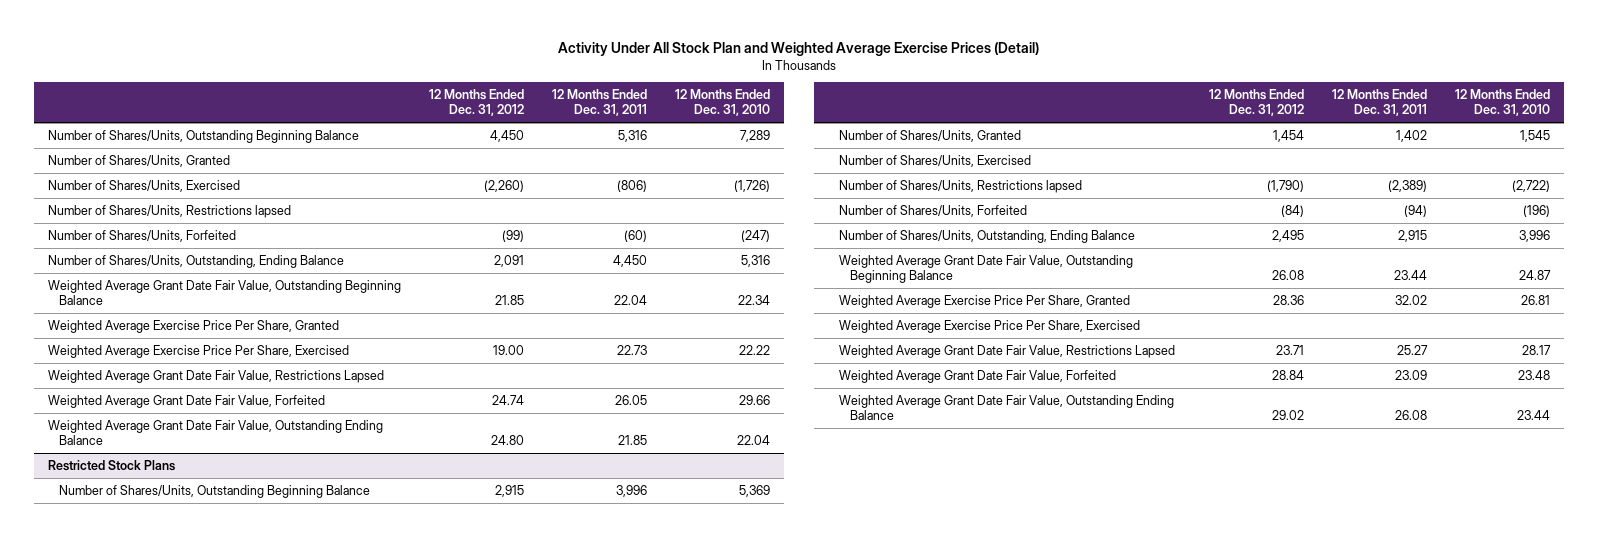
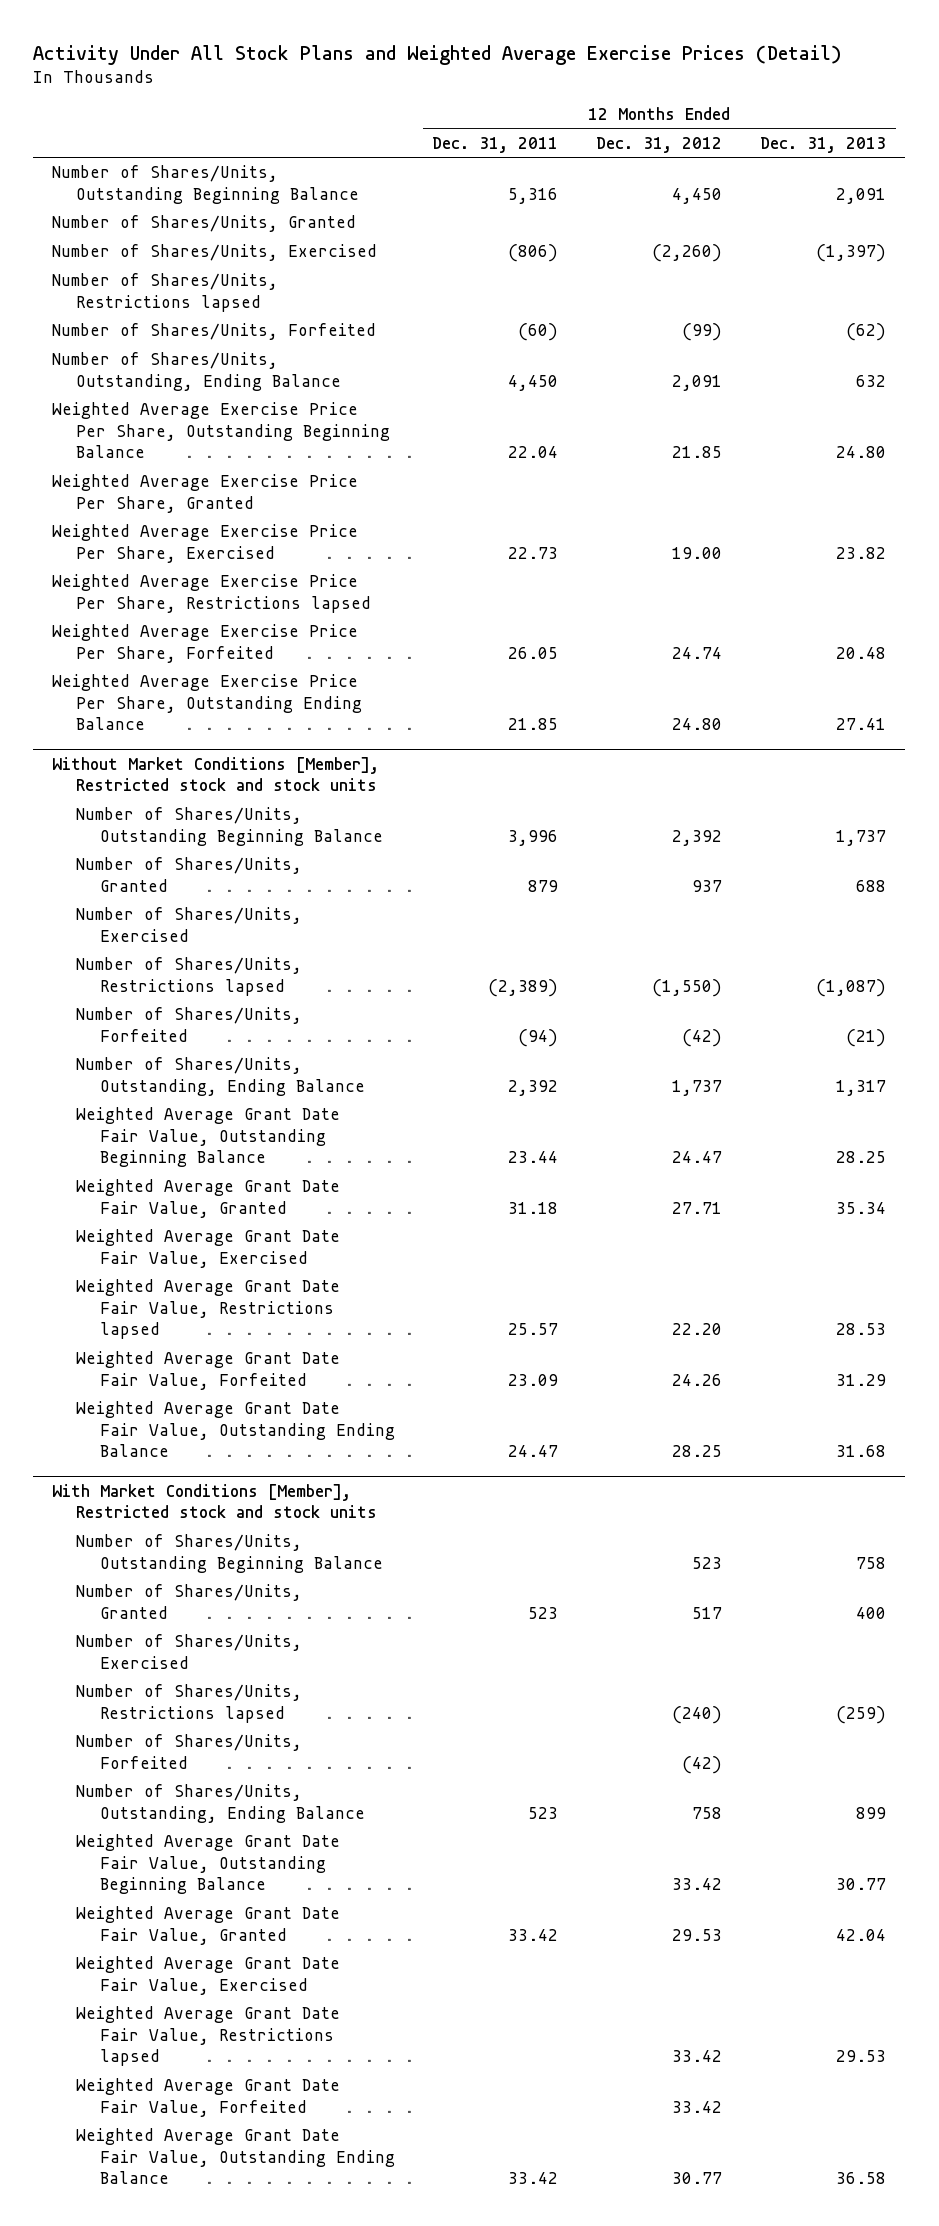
- Activity Under All Stock Plan and Weighted Average Exercise Prices (Detail)
+ Activity Under All Stock Plans and Weighted Average Exercise Prices (Detail)
- | 12 Months Ended Dec. 31, 2012 | 12 Months Ended Dec. 31, 2011 | 12 Months Ended Dec. 31, 2010
+ | 12 Months Ended Dec. 31, 2011 | 12 Months Ended Dec. 31, 2012 | 12 Months Ended Dec. 31, 2013
- Weighted Average Grant Date Fair Value, Outstanding Beginning Balance | 21.85 | 22.04 | 22.34
+ Weighted Average Exercise Price Per Share, Outstanding Beginning Balance | 22.04 | 21.85 | 24.80
- Weighted Average Grant Date Fair Value, Restrictions Lapsed
- Weighted Average Grant Date Fair Value, Forfeited | 24.74 | 26.05 | 29.66
- Weighted Average Grant Date Fair Value, Outstanding Ending Balance | 24.80 | 21.85 | 22.04
- Restricted Stock Plans
- Number of Shares/Units, Outstanding Beginning Balance | 2,915 | 3,996 | 5,369
- Number of Shares/Units, Granted | 1,454 | 1,402 | 1,545
+ Weighted Average Exercise Price Per Share, Restrictions lapsed
+ Weighted Average Exercise Price Per Share, Forfeited | 26.05 | 24.74 | 20.48
+ Weighted Average Exercise Price Per Share, Outstanding Ending Balance | 21.85 | 24.80 | 27.41
+ Without Market Conditions [Member], Restricted stock and stock units
+ Number of Shares/Units, Outstanding Beginning Balance | 3,996 | 2,392 | 1,737
+ Number of Shares/Units, Granted | 879 | 937 | 688
- Number of Shares/Units, Restrictions lapsed | (1,790) | (2,389) | (2,722)
- Number of Shares/Units, Forfeited | (84) | (94) | (196)
- Number of Shares/Units, Outstanding, Ending Balance | 2,495 | 2,915 | 3,996
- Weighted Average Grant Date Fair Value, Outstanding Beginning Balance | 26.08 | 23.44 | 24.87
- Weighted Average Exercise Price Per Share, Granted | 28.36 | 32.02 | 26.81
- Weighted Average Exercise Price Per Share, Exercised
- Weighted Average Grant Date Fair Value, Restrictions Lapsed | 23.71 | 25.27 | 28.17
- Weighted Average Grant Date Fair Value, Forfeited | 28.84 | 23.09 | 23.48
- Weighted Average Grant Date Fair Value, Outstanding Ending Balance | 29.02 | 26.08 | 23.44
+ Number of Shares/Units, Restrictions lapsed | (2,389) | (1,550) | (1,087)
+ Number of Shares/Units, Forfeited | (94) | (42) | (21)
+ Number of Shares/Units, Outstanding, Ending Balance | 2,392 | 1,737 | 1,317
+ Weighted Average Grant Date Fair Value, Outstanding Beginning Balance | 23.44 | 24.47 | 28.25
+ Weighted Average Grant Date Fair Value, Granted | 31.18 | 27.71 | 35.34
+ Weighted Average Grant Date Fair Value, Exercised
+ Weighted Average Grant Date Fair Value, Restrictions lapsed | 25.57 | 22.20 | 28.53
+ Weighted Average Grant Date Fair Value, Forfeited | 23.09 | 24.26 | 31.29
+ Weighted Average Grant Date Fair Value, Outstanding Ending Balance | 24.47 | 28.25 | 31.68
+ With Market Conditions [Member], Restricted stock and stock units
+ Number of Shares/Units, Outstanding Beginning Balance | | 523 | 758
+ Number of Shares/Units, Granted | 523 | 517 | 400
+ Number of Shares/Units, Exercised
+ Number of Shares/Units, Restrictions lapsed | | (240) | (259)
+ Number of Shares/Units, Forfeited | | (42) |
+ Number of Shares/Units, Outstanding, Ending Balance | 523 | 758 | 899
+ Weighted Average Grant Date Fair Value, Outstanding Beginning Balance | | 33.42 | 30.77
+ Weighted Average Grant Date Fair Value, Granted | 33.42 | 29.53 | 42.04
+ Weighted Average Grant Date Fair Value, Exercised
+ Weighted Average Grant Date Fair Value, Restrictions lapsed | | 33.42 | 29.53
+ Weighted Average Grant Date Fair Value, Forfeited | | 33.42 |
+ Weighted Average Grant Date Fair Value, Outstanding Ending Balance | 33.42 | 30.77 | 36.58

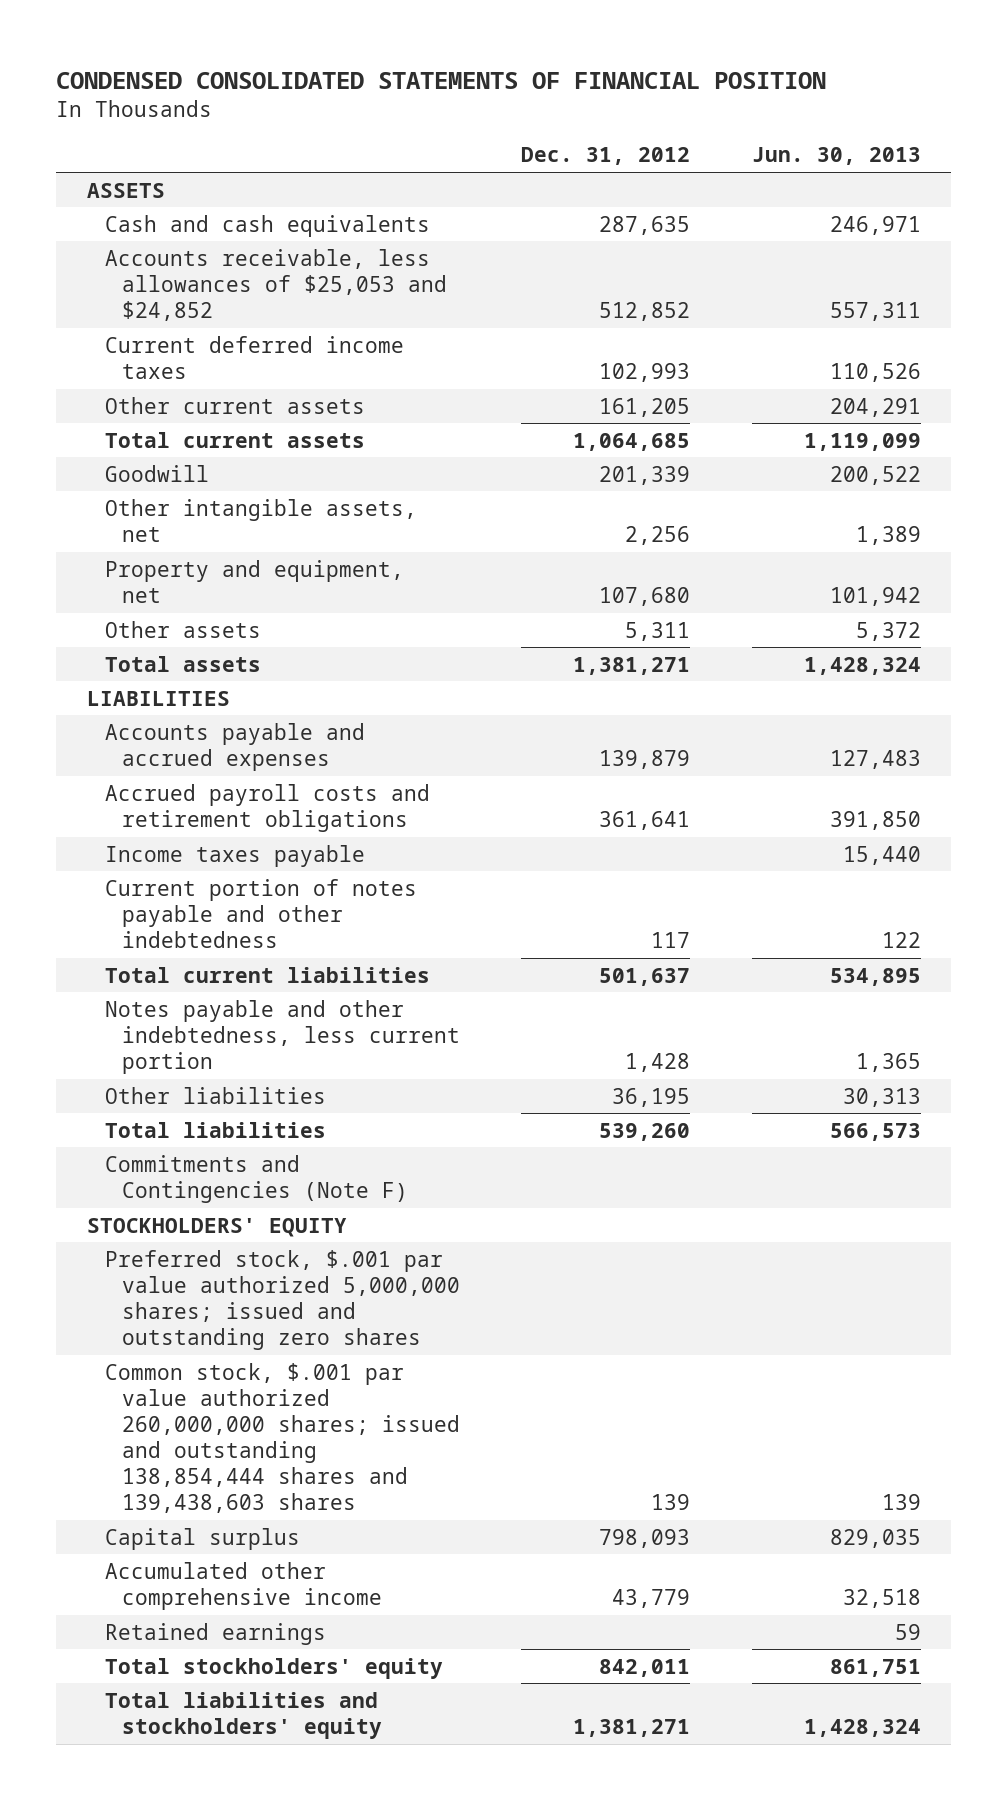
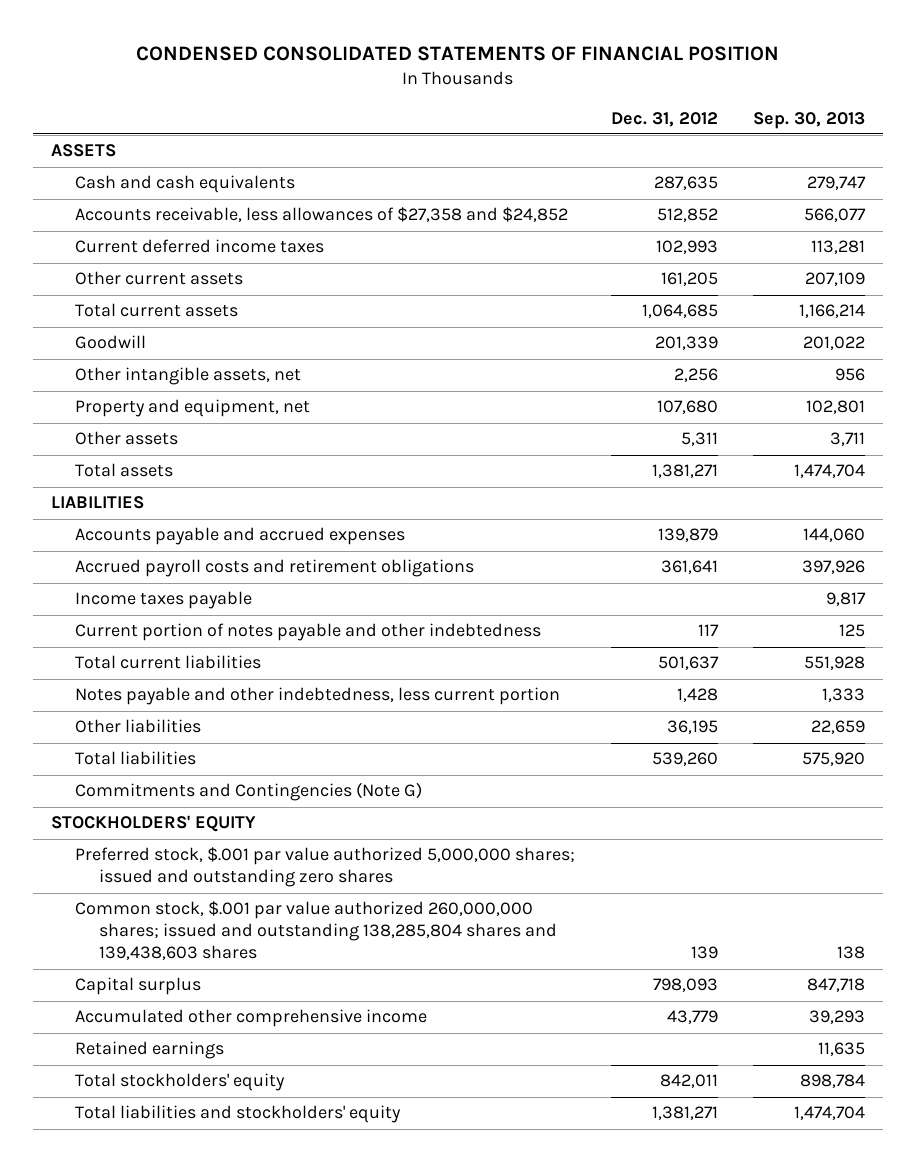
- | Dec. 31, 2012 | Jun. 30, 2013
+ | Dec. 31, 2012 | Sep. 30, 2013
- Accounts receivable, less allowances of $25,053 and $24,852 | 512,852 | 557,311
+ Accounts receivable, less allowances of $27,358 and $24,852 | 512,852 | 566,077
- Commitments and Contingencies (Note F)
+ Commitments and Contingencies (Note G)
- Common stock, $.001 par value authorized 260,000,000 shares; issued and outstanding 138,854,444 shares and 139,438,603 shares | 139 | 139
+ Common stock, $.001 par value authorized 260,000,000 shares; issued and outstanding 138,285,804 shares and 139,438,603 shares | 139 | 138

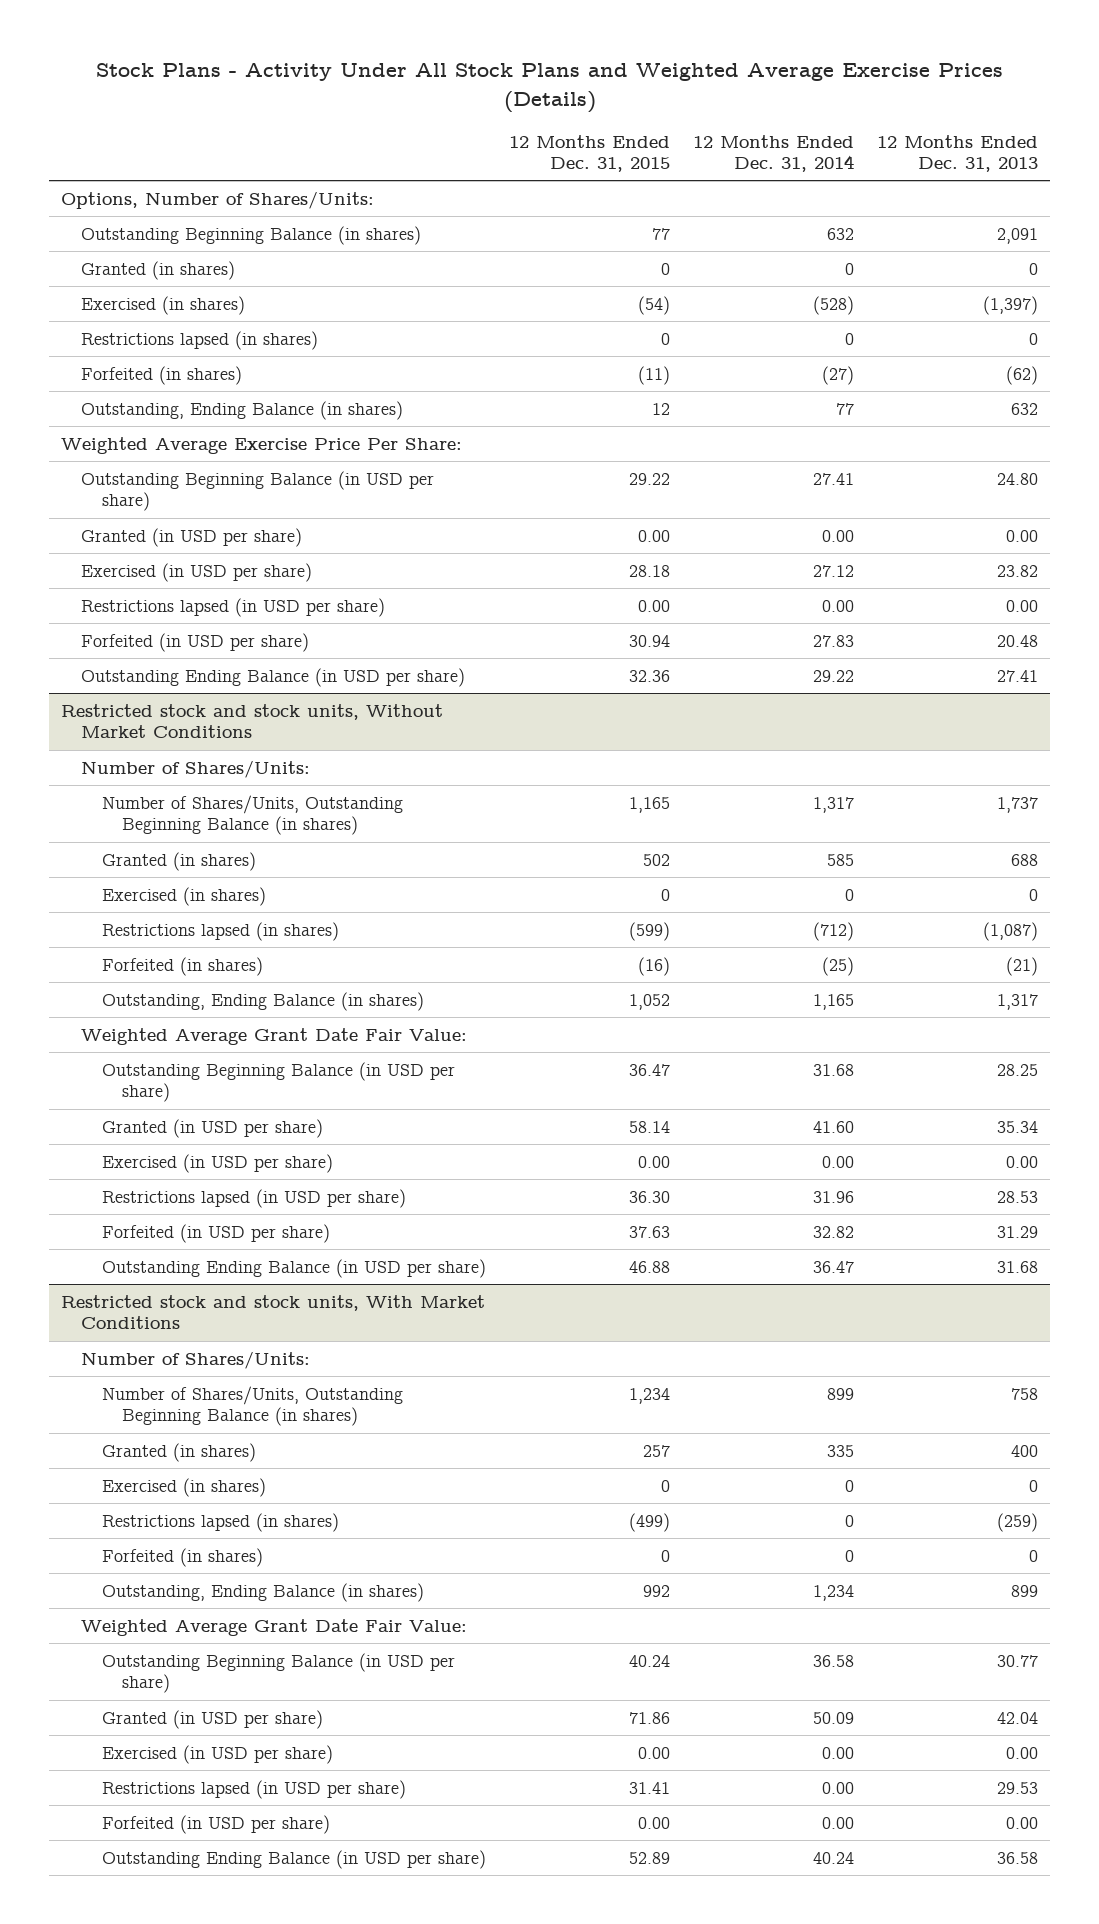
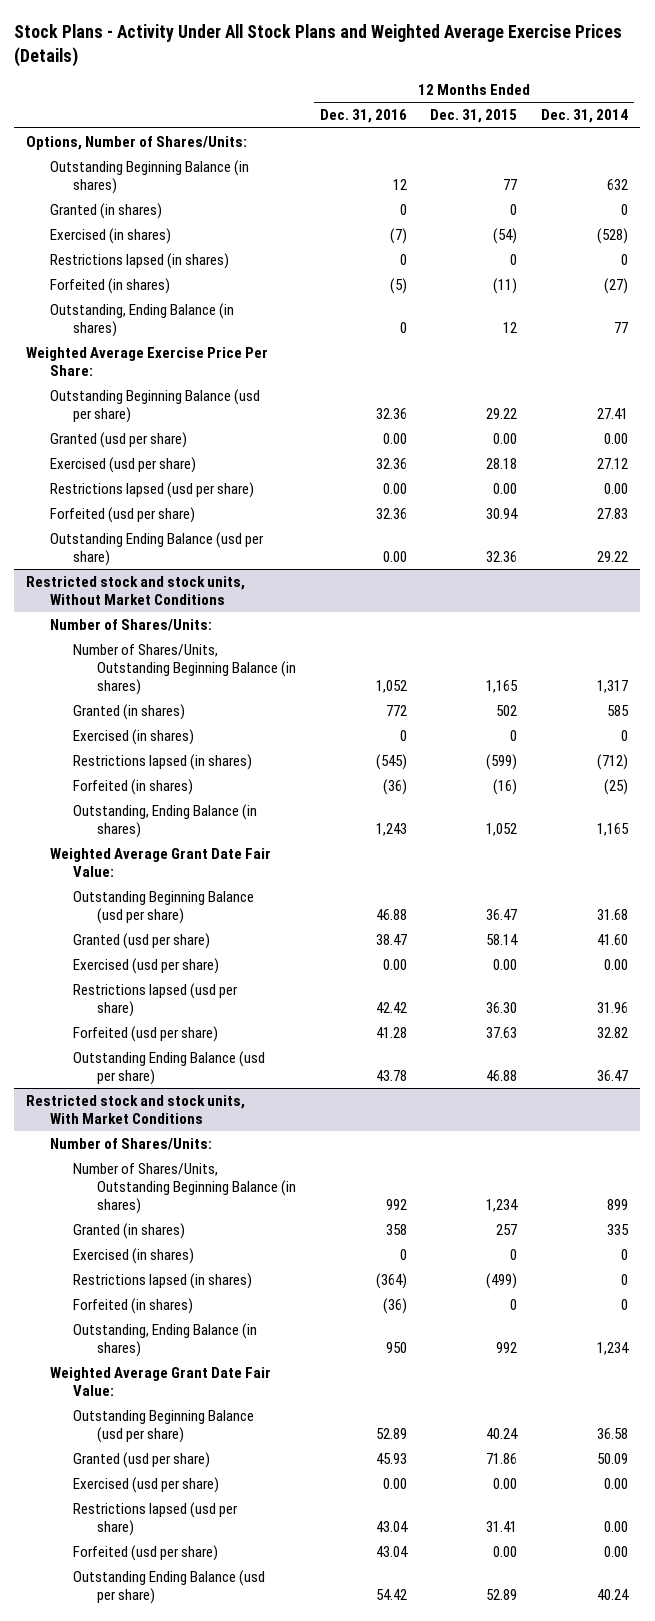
- | 12 Months Ended Dec. 31, 2015 | 12 Months Ended Dec. 31, 2014 | 12 Months Ended Dec. 31, 2013
+ | 12 Months Ended Dec. 31, 2016 | 12 Months Ended Dec. 31, 2015 | 12 Months Ended Dec. 31, 2014
- Outstanding Beginning Balance (in USD per share) | 29.22 | 27.41 | 24.80
- Granted (in USD per share) | 0.00 | 0.00 | 0.00
- Exercised (in USD per share) | 28.18 | 27.12 | 23.82
- Restrictions lapsed (in USD per share) | 0.00 | 0.00 | 0.00
- Forfeited (in USD per share) | 30.94 | 27.83 | 20.48
- Outstanding Ending Balance (in USD per share) | 32.36 | 29.22 | 27.41
+ Outstanding Beginning Balance (usd per share) | 32.36 | 29.22 | 27.41
+ Granted (usd per share) | 0.00 | 0.00 | 0.00
+ Exercised (usd per share) | 32.36 | 28.18 | 27.12
+ Restrictions lapsed (usd per share) | 0.00 | 0.00 | 0.00
+ Forfeited (usd per share) | 32.36 | 30.94 | 27.83
+ Outstanding Ending Balance (usd per share) | 0.00 | 32.36 | 29.22
@ Restricted stock and stock units, Without Market Conditions
- Outstanding Beginning Balance (in USD per share) | 36.47 | 31.68 | 28.25
- Granted (in USD per share) | 58.14 | 41.60 | 35.34
- Exercised (in USD per share) | 0.00 | 0.00 | 0.00
- Restrictions lapsed (in USD per share) | 36.30 | 31.96 | 28.53
- Forfeited (in USD per share) | 37.63 | 32.82 | 31.29
- Outstanding Ending Balance (in USD per share) | 46.88 | 36.47 | 31.68
+ Outstanding Beginning Balance (usd per share) | 46.88 | 36.47 | 31.68
+ Granted (usd per share) | 38.47 | 58.14 | 41.60
+ Exercised (usd per share) | 0.00 | 0.00 | 0.00
+ Restrictions lapsed (usd per share) | 42.42 | 36.30 | 31.96
+ Forfeited (usd per share) | 41.28 | 37.63 | 32.82
+ Outstanding Ending Balance (usd per share) | 43.78 | 46.88 | 36.47
@ Restricted stock and stock units, With Market Conditions
- Outstanding Beginning Balance (in USD per share) | 40.24 | 36.58 | 30.77
- Granted (in USD per share) | 71.86 | 50.09 | 42.04
- Exercised (in USD per share) | 0.00 | 0.00 | 0.00
- Restrictions lapsed (in USD per share) | 31.41 | 0.00 | 29.53
- Forfeited (in USD per share) | 0.00 | 0.00 | 0.00
- Outstanding Ending Balance (in USD per share) | 52.89 | 40.24 | 36.58
+ Outstanding Beginning Balance (usd per share) | 52.89 | 40.24 | 36.58
+ Granted (usd per share) | 45.93 | 71.86 | 50.09
+ Exercised (usd per share) | 0.00 | 0.00 | 0.00
+ Restrictions lapsed (usd per share) | 43.04 | 31.41 | 0.00
+ Forfeited (usd per share) | 43.04 | 0.00 | 0.00
+ Outstanding Ending Balance (usd per share) | 54.42 | 52.89 | 40.24

